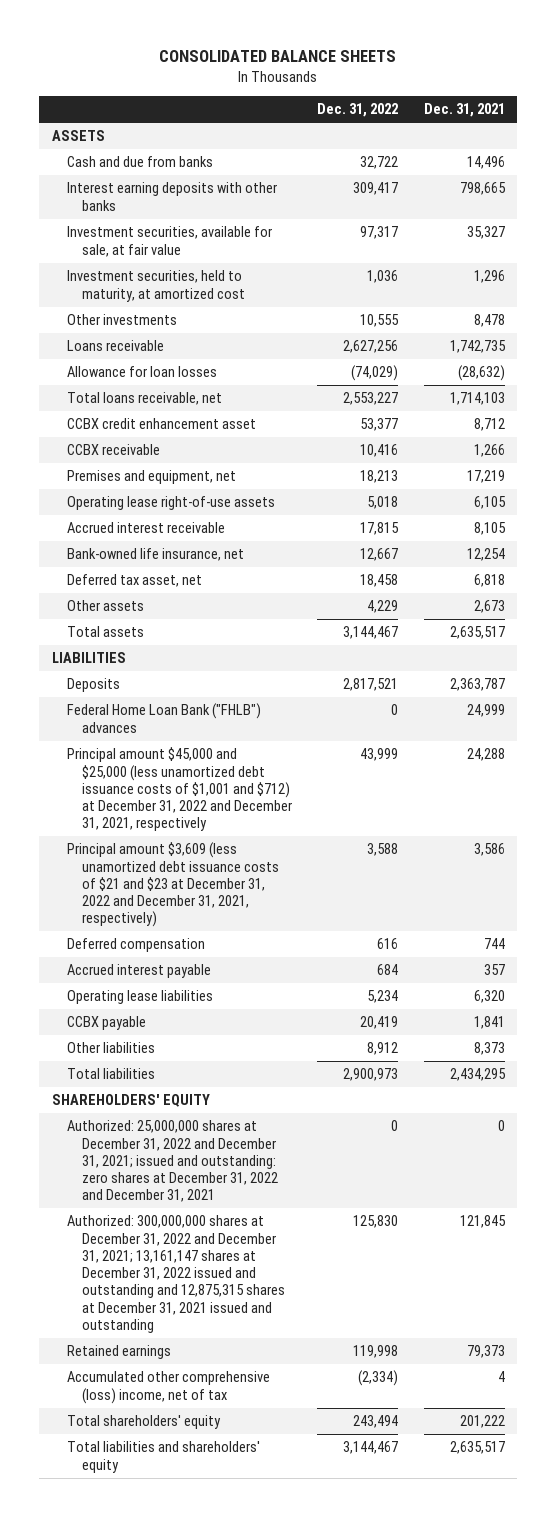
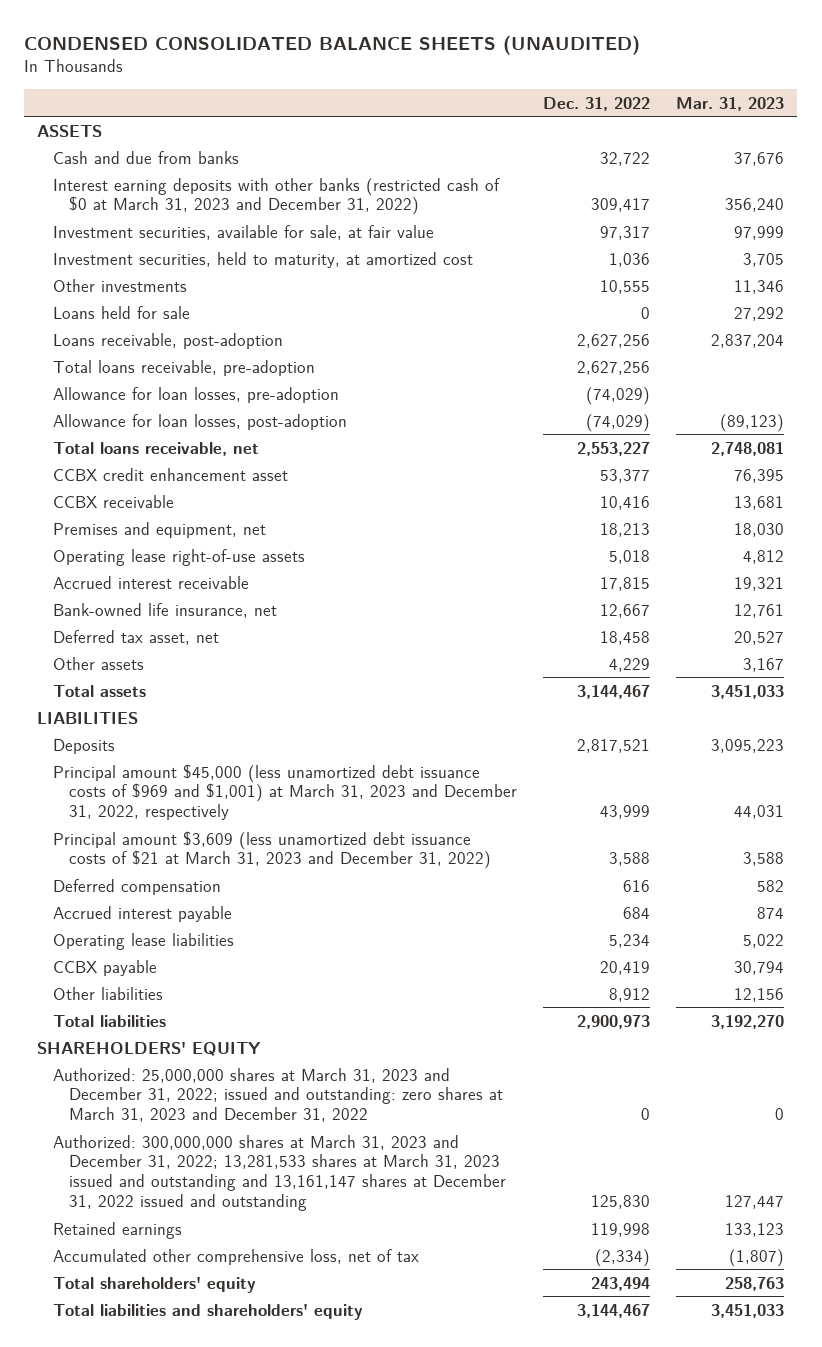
- CONSOLIDATED BALANCE SHEETS
+ CONDENSED CONSOLIDATED BALANCE SHEETS (UNAUDITED)
- | Dec. 31, 2022 | Dec. 31, 2021
+ | Dec. 31, 2022 | Mar. 31, 2023
- Interest earning deposits with other banks | 309,417 | 798,665
+ Interest earning deposits with other banks (restricted cash of $0 at March 31, 2023 and December 31, 2022) | 309,417 | 356,240
- Loans receivable | 2,627,256 | 1,742,735
- Allowance for loan losses | (74,029) | (28,632)
+ Loans held for sale | 0 | 27,292
+ Loans receivable, post-adoption | 2,627,256 | 2,837,204
+ Total loans receivable, pre-adoption | 2,627,256 |
+ Allowance for loan losses, pre-adoption | (74,029) |
+ Allowance for loan losses, post-adoption | (74,029) | (89,123)
- Federal Home Loan Bank ("FHLB") advances | 0 | 24,999
- Principal amount $45,000 and $25,000 (less unamortized debt issuance costs of $1,001 and $712) at December 31, 2022 and December 31, 2021, respectively | 43,999 | 24,288
- Principal amount $3,609 (less unamortized debt issuance costs of $21 and $23 at December 31, 2022 and December 31, 2021, respectively) | 3,588 | 3,586
+ Principal amount $45,000 (less unamortized debt issuance costs of $969 and $1,001) at March 31, 2023 and December 31, 2022, respectively | 43,999 | 44,031
+ Principal amount $3,609 (less unamortized debt issuance costs of $21 at March 31, 2023 and December 31, 2022) | 3,588 | 3,588
- Authorized: 25,000,000 shares at December 31, 2022 and December 31, 2021; issued and outstanding: zero shares at December 31, 2022 and December 31, 2021 | 0 | 0
- Authorized: 300,000,000 shares at December 31, 2022 and December 31, 2021; 13,161,147 shares at December 31, 2022 issued and outstanding and 12,875,315 shares at December 31, 2021 issued and outstanding | 125,830 | 121,845
+ Authorized: 25,000,000 shares at March 31, 2023 and December 31, 2022; issued and outstanding: zero shares at March 31, 2023 and December 31, 2022 | 0 | 0
+ Authorized: 300,000,000 shares at March 31, 2023 and December 31, 2022; 13,281,533 shares at March 31, 2023 issued and outstanding and 13,161,147 shares at December 31, 2022 issued and outstanding | 125,830 | 127,447
- Accumulated other comprehensive (loss) income, net of tax | (2,334) | 4
+ Accumulated other comprehensive loss, net of tax | (2,334) | (1,807)

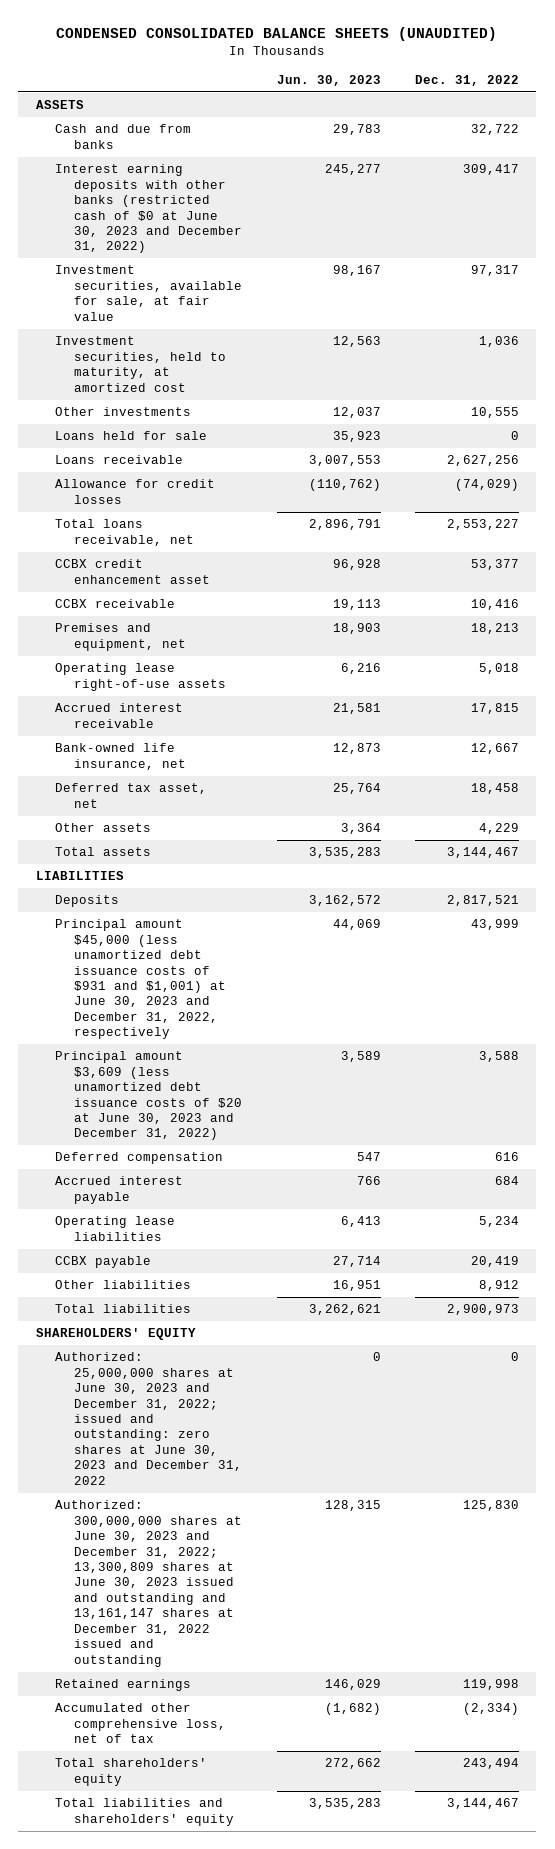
- | Dec. 31, 2022 | Mar. 31, 2023
+ | Jun. 30, 2023 | Dec. 31, 2022
- Interest earning deposits with other banks (restricted cash of $0 at March 31, 2023 and December 31, 2022) | 309,417 | 356,240
+ Interest earning deposits with other banks (restricted cash of $0 at June 30, 2023 and December 31, 2022) | 245,277 | 309,417
- Loans receivable, post-adoption | 2,627,256 | 2,837,204
- Total loans receivable, pre-adoption | 2,627,256 |
- Allowance for loan losses, pre-adoption | (74,029) |
- Allowance for loan losses, post-adoption | (74,029) | (89,123)
+ Loans receivable | 3,007,553 | 2,627,256
+ Allowance for credit losses | (110,762) | (74,029)
- Principal amount $45,000 (less unamortized debt issuance costs of $969 and $1,001) at March 31, 2023 and December 31, 2022, respectively | 43,999 | 44,031
- Principal amount $3,609 (less unamortized debt issuance costs of $21 at March 31, 2023 and December 31, 2022) | 3,588 | 3,588
+ Principal amount $45,000 (less unamortized debt issuance costs of $931 and $1,001) at June 30, 2023 and December 31, 2022, respectively | 44,069 | 43,999
+ Principal amount $3,609 (less unamortized debt issuance costs of $20 at June 30, 2023 and December 31, 2022) | 3,589 | 3,588
- Authorized: 25,000,000 shares at March 31, 2023 and December 31, 2022; issued and outstanding: zero shares at March 31, 2023 and December 31, 2022 | 0 | 0
- Authorized: 300,000,000 shares at March 31, 2023 and December 31, 2022; 13,281,533 shares at March 31, 2023 issued and outstanding and 13,161,147 shares at December 31, 2022 issued and outstanding | 125,830 | 127,447
+ Authorized: 25,000,000 shares at June 30, 2023 and December 31, 2022; issued and outstanding: zero shares at June 30, 2023 and December 31, 2022 | 0 | 0
+ Authorized: 300,000,000 shares at June 30, 2023 and December 31, 2022; 13,300,809 shares at June 30, 2023 issued and outstanding and 13,161,147 shares at December 31, 2022 issued and outstanding | 128,315 | 125,830

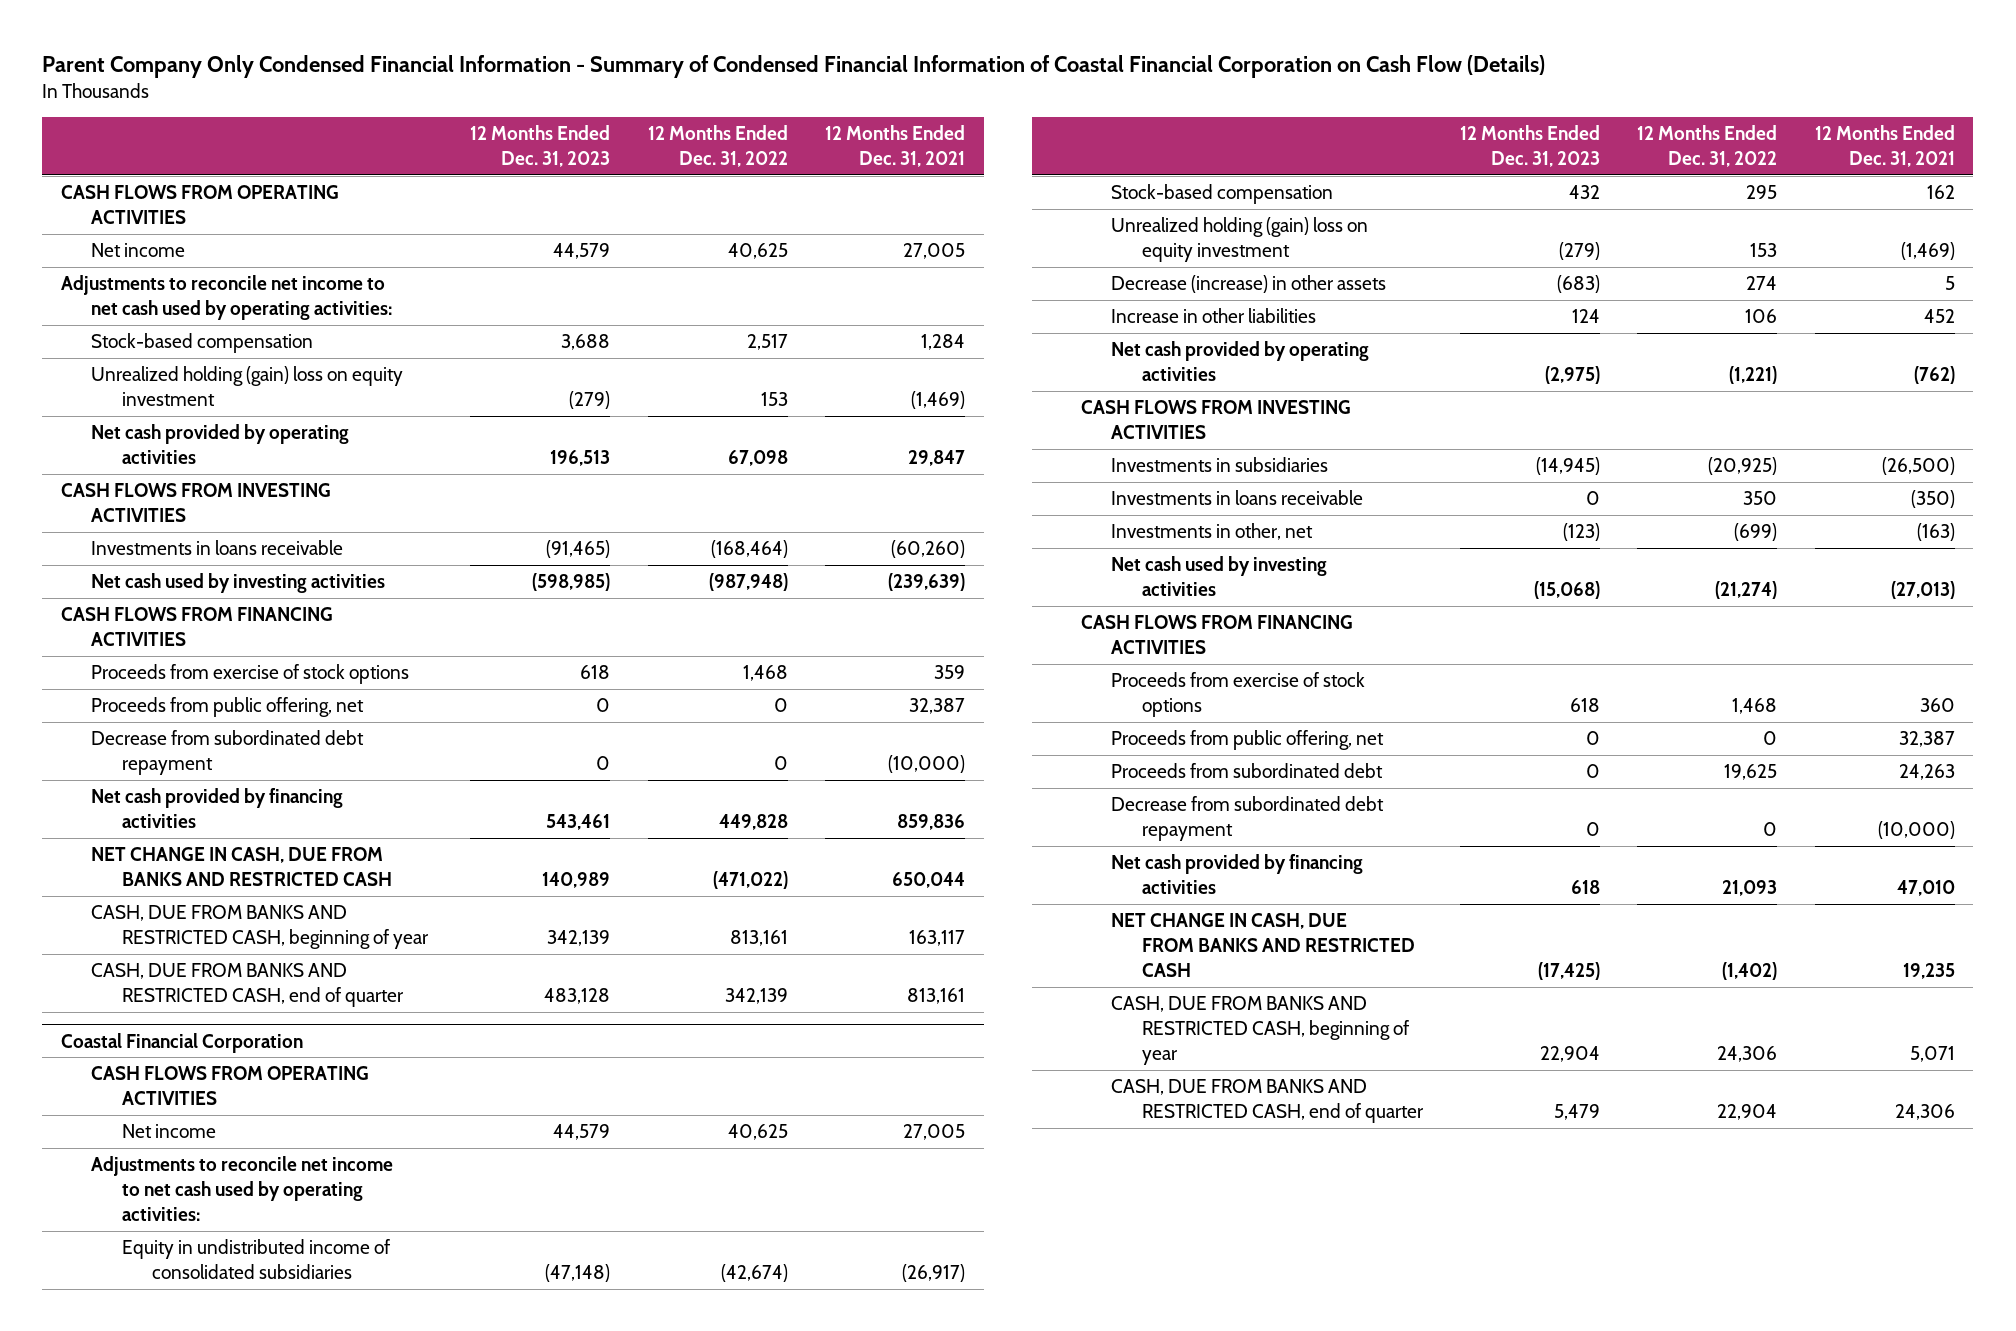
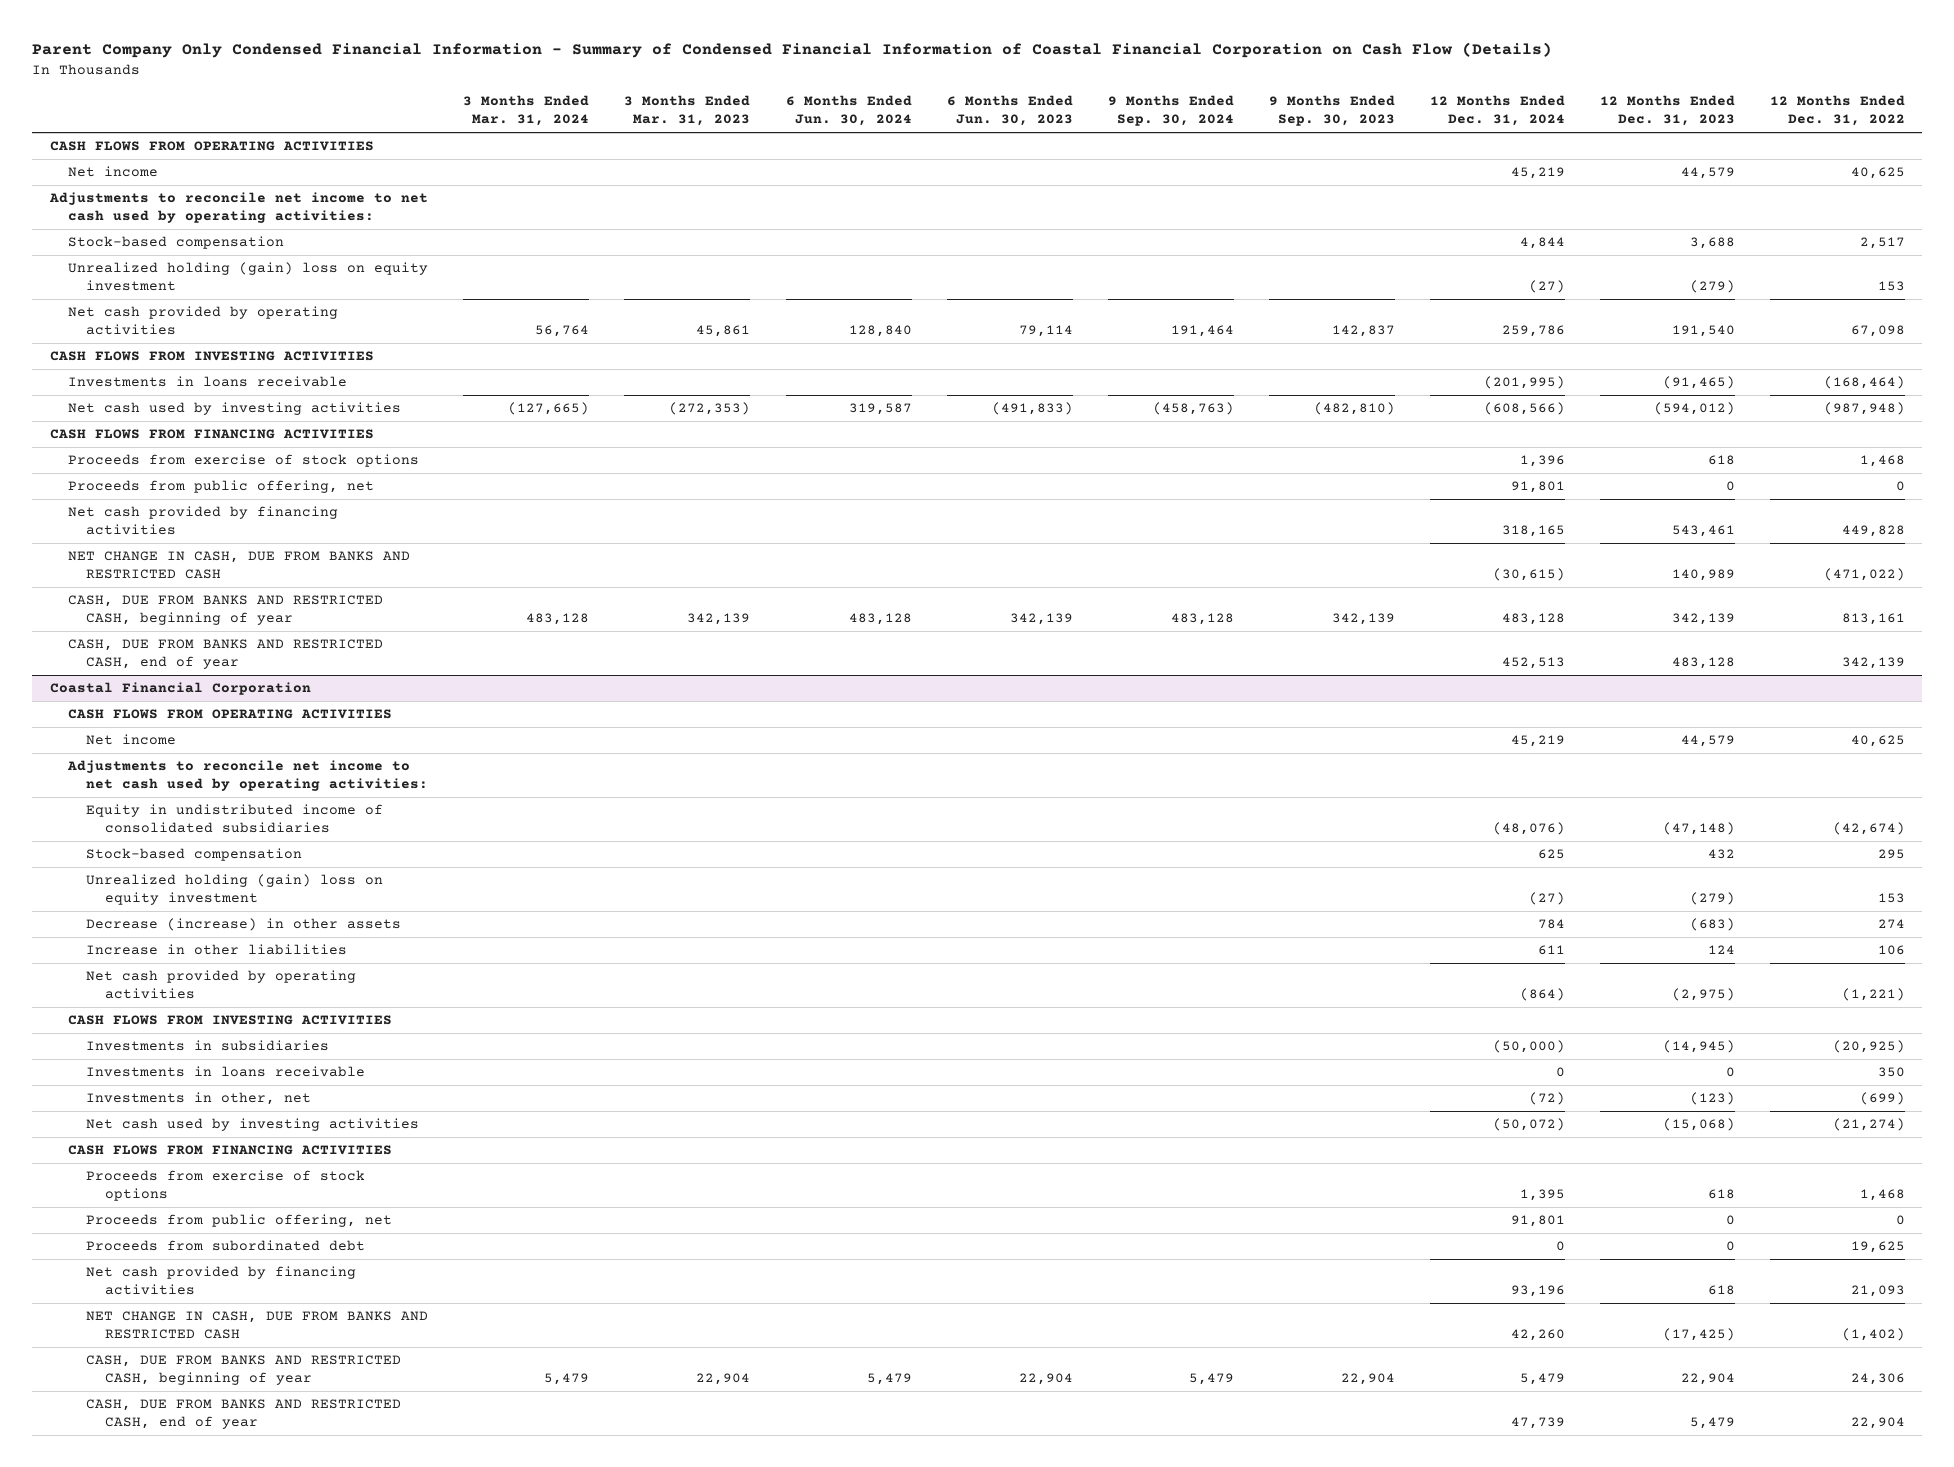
- | 12 Months Ended Dec. 31, 2023 | 12 Months Ended Dec. 31, 2022 | 12 Months Ended Dec. 31, 2021
+ | 3 Months Ended Mar. 31, 2024 | 3 Months Ended Mar. 31, 2023 | 6 Months Ended Jun. 30, 2024 | 6 Months Ended Jun. 30, 2023 | 9 Months Ended Sep. 30, 2024 | 9 Months Ended Sep. 30, 2023 | 12 Months Ended Dec. 31, 2024 | 12 Months Ended Dec. 31, 2023 | 12 Months Ended Dec. 31, 2022
- Net cash provided by operating activities | 196,513 | 67,098 | 29,847
+ Net cash provided by operating activities | 56,764 | 45,861 | 128,840 | 79,114 | 191,464 | 142,837 | 259,786 | 191,540 | 67,098
- Net cash used by investing activities | (598,985) | (987,948) | (239,639)
+ Net cash used by investing activities | (127,665) | (272,353) | 319,587 | (491,833) | (458,763) | (482,810) | (608,566) | (594,012) | (987,948)
- Decrease from subordinated debt repayment | 0 | 0 | (10,000)
- CASH, DUE FROM BANKS AND RESTRICTED CASH, end of quarter | 483,128 | 342,139 | 813,161
+ CASH, DUE FROM BANKS AND RESTRICTED CASH, end of year | | | | | | | 452,513 | 483,128 | 342,139
@ Coastal Financial Corporation
- Decrease from subordinated debt repayment | 0 | 0 | (10,000)
- CASH, DUE FROM BANKS AND RESTRICTED CASH, end of quarter | 5,479 | 22,904 | 24,306
+ CASH, DUE FROM BANKS AND RESTRICTED CASH, end of year | | | | | | | 47,739 | 5,479 | 22,904

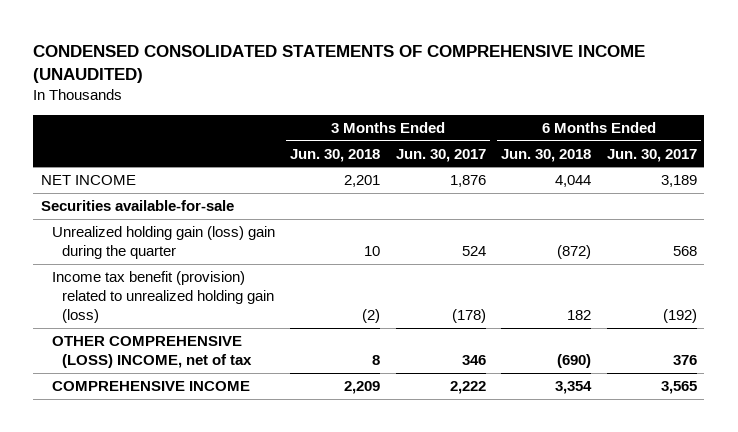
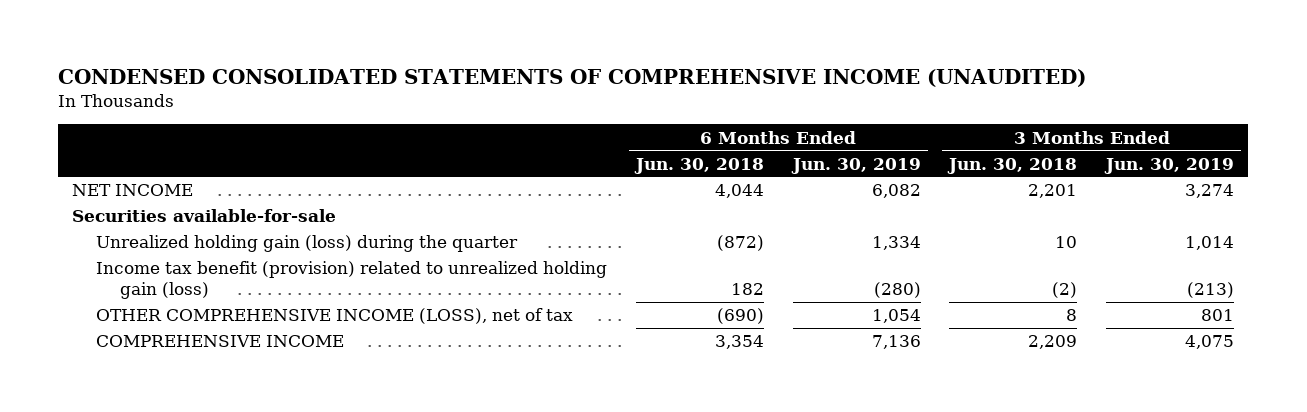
- | 3 Months Ended Jun. 30, 2018 | 3 Months Ended Jun. 30, 2017 | 6 Months Ended Jun. 30, 2018 | 6 Months Ended Jun. 30, 2017
+ | 6 Months Ended Jun. 30, 2018 | 6 Months Ended Jun. 30, 2019 | 3 Months Ended Jun. 30, 2018 | 3 Months Ended Jun. 30, 2019
- Unrealized holding gain (loss) gain during the quarter | 10 | 524 | (872) | 568
+ Unrealized holding gain (loss) during the quarter | (872) | 1,334 | 10 | 1,014
- OTHER COMPREHENSIVE (LOSS) INCOME, net of tax | 8 | 346 | (690) | 376
+ OTHER COMPREHENSIVE INCOME (LOSS), net of tax | (690) | 1,054 | 8 | 801

